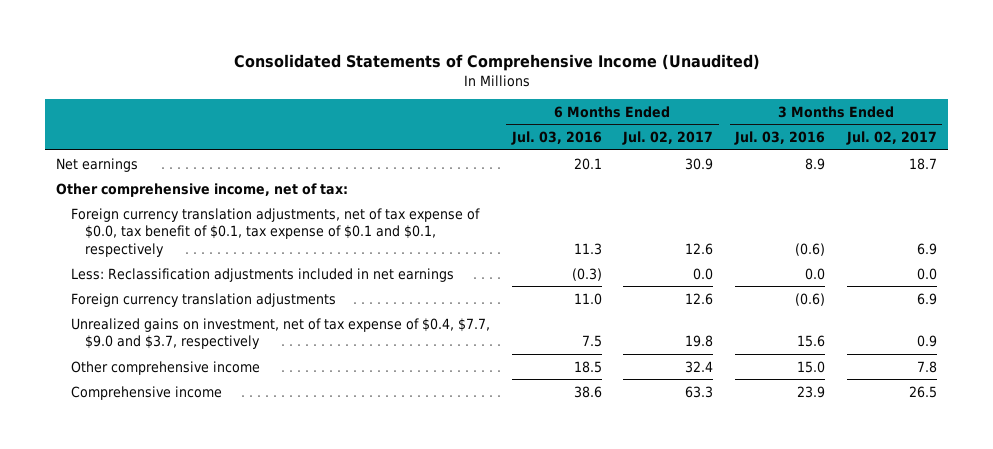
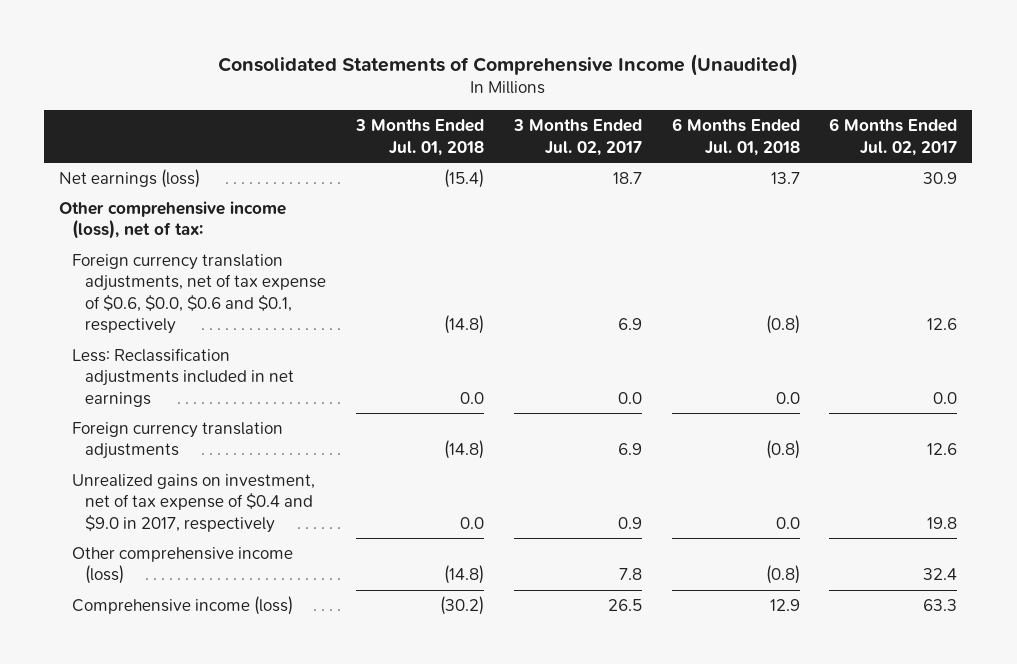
- | 6 Months Ended Jul. 03, 2016 | 6 Months Ended Jul. 02, 2017 | 3 Months Ended Jul. 03, 2016 | 3 Months Ended Jul. 02, 2017
+ | 3 Months Ended Jul. 01, 2018 | 3 Months Ended Jul. 02, 2017 | 6 Months Ended Jul. 01, 2018 | 6 Months Ended Jul. 02, 2017
- Net earnings | 20.1 | 30.9 | 8.9 | 18.7
- Other comprehensive income, net of tax:
- Foreign currency translation adjustments, net of tax expense of $0.0, tax benefit of $0.1, tax expense of $0.1 and $0.1, respectively | 11.3 | 12.6 | (0.6) | 6.9
+ Net earnings (loss) | (15.4) | 18.7 | 13.7 | 30.9
+ Other comprehensive income (loss), net of tax:
+ Foreign currency translation adjustments, net of tax expense of $0.6, $0.0, $0.6 and $0.1, respectively | (14.8) | 6.9 | (0.8) | 12.6
- Unrealized gains on investment, net of tax expense of $0.4, $7.7, $9.0 and $3.7, respectively | 7.5 | 19.8 | 15.6 | 0.9
- Other comprehensive income | 18.5 | 32.4 | 15.0 | 7.8
- Comprehensive income | 38.6 | 63.3 | 23.9 | 26.5
+ Unrealized gains on investment, net of tax expense of $0.4 and $9.0 in 2017, respectively | 0.0 | 0.9 | 0.0 | 19.8
+ Other comprehensive income (loss) | (14.8) | 7.8 | (0.8) | 32.4
+ Comprehensive income (loss) | (30.2) | 26.5 | 12.9 | 63.3

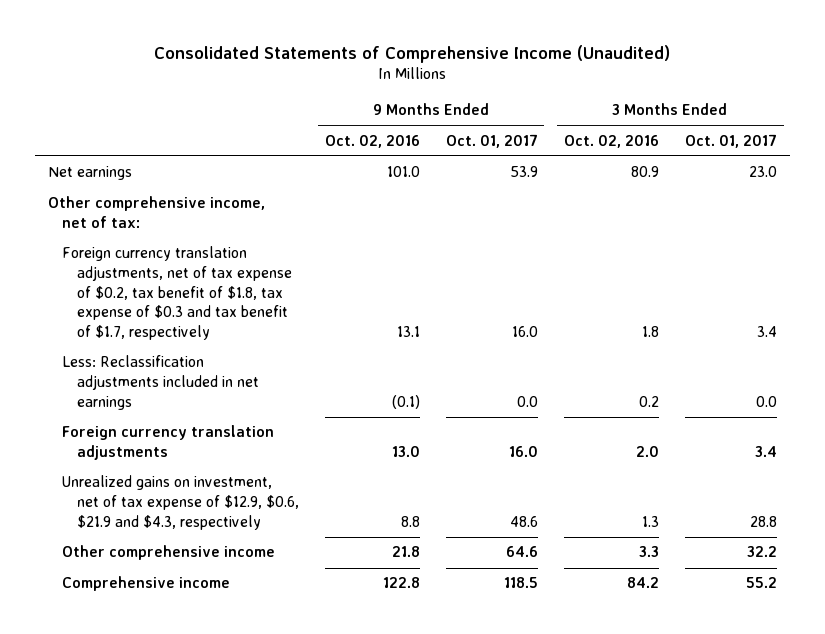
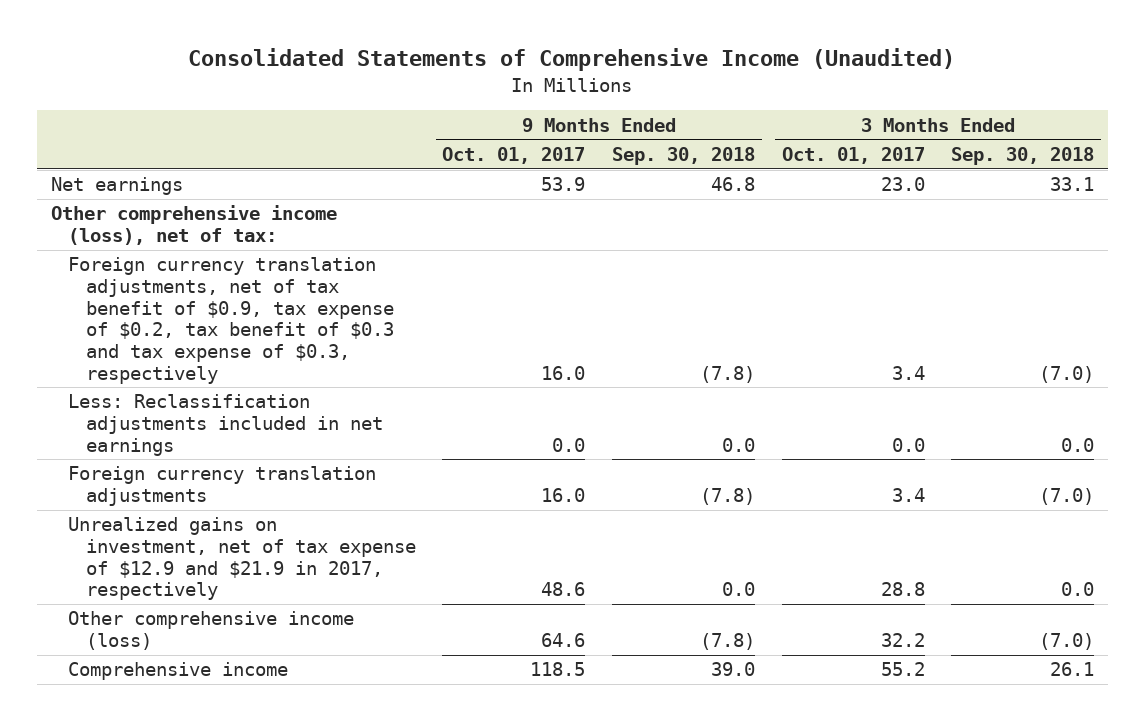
- | 9 Months Ended Oct. 02, 2016 | 9 Months Ended Oct. 01, 2017 | 3 Months Ended Oct. 02, 2016 | 3 Months Ended Oct. 01, 2017
+ | 9 Months Ended Oct. 01, 2017 | 9 Months Ended Sep. 30, 2018 | 3 Months Ended Oct. 01, 2017 | 3 Months Ended Sep. 30, 2018
- Other comprehensive income, net of tax:
- Foreign currency translation adjustments, net of tax expense of $0.2, tax benefit of $1.8, tax expense of $0.3 and tax benefit of $1.7, respectively | 13.1 | 16.0 | 1.8 | 3.4
+ Other comprehensive income (loss), net of tax:
+ Foreign currency translation adjustments, net of tax benefit of $0.9, tax expense of $0.2, tax benefit of $0.3 and tax expense of $0.3, respectively | 16.0 | (7.8) | 3.4 | (7.0)
- Unrealized gains on investment, net of tax expense of $12.9, $0.6, $21.9 and $4.3, respectively | 8.8 | 48.6 | 1.3 | 28.8
- Other comprehensive income | 21.8 | 64.6 | 3.3 | 32.2
+ Unrealized gains on investment, net of tax expense of $12.9 and $21.9 in 2017, respectively | 48.6 | 0.0 | 28.8 | 0.0
+ Other comprehensive income (loss) | 64.6 | (7.8) | 32.2 | (7.0)

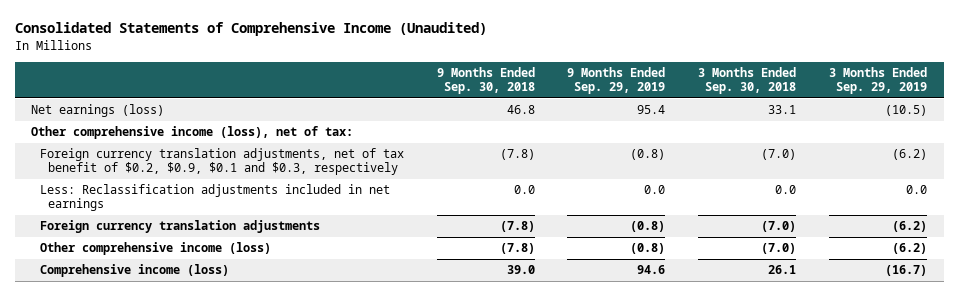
- | 9 Months Ended Oct. 01, 2017 | 9 Months Ended Sep. 30, 2018 | 3 Months Ended Oct. 01, 2017 | 3 Months Ended Sep. 30, 2018
+ | 9 Months Ended Sep. 30, 2018 | 9 Months Ended Sep. 29, 2019 | 3 Months Ended Sep. 30, 2018 | 3 Months Ended Sep. 29, 2019
- Net earnings | 53.9 | 46.8 | 23.0 | 33.1
+ Net earnings (loss) | 46.8 | 95.4 | 33.1 | (10.5)
- Foreign currency translation adjustments, net of tax benefit of $0.9, tax expense of $0.2, tax benefit of $0.3 and tax expense of $0.3, respectively | 16.0 | (7.8) | 3.4 | (7.0)
+ Foreign currency translation adjustments, net of tax benefit of $0.2, $0.9, $0.1 and $0.3, respectively | (7.8) | (0.8) | (7.0) | (6.2)
- Unrealized gains on investment, net of tax expense of $12.9 and $21.9 in 2017, respectively | 48.6 | 0.0 | 28.8 | 0.0
- Comprehensive income | 118.5 | 39.0 | 55.2 | 26.1
+ Comprehensive income (loss) | 39.0 | 94.6 | 26.1 | (16.7)

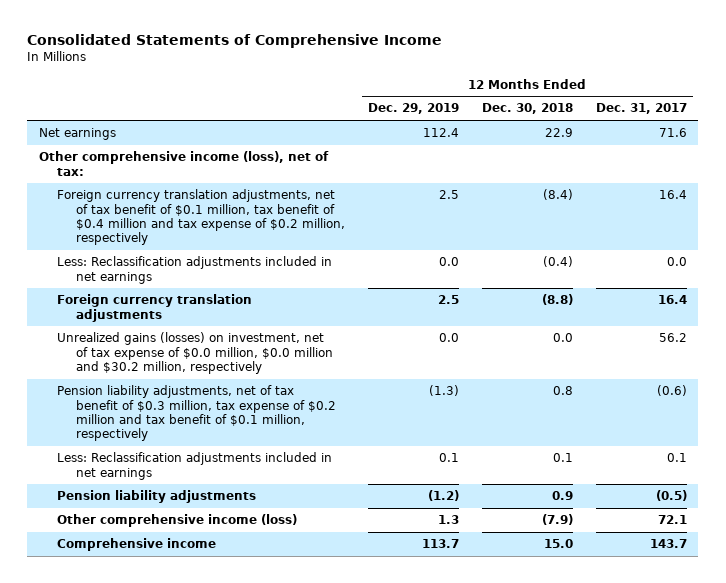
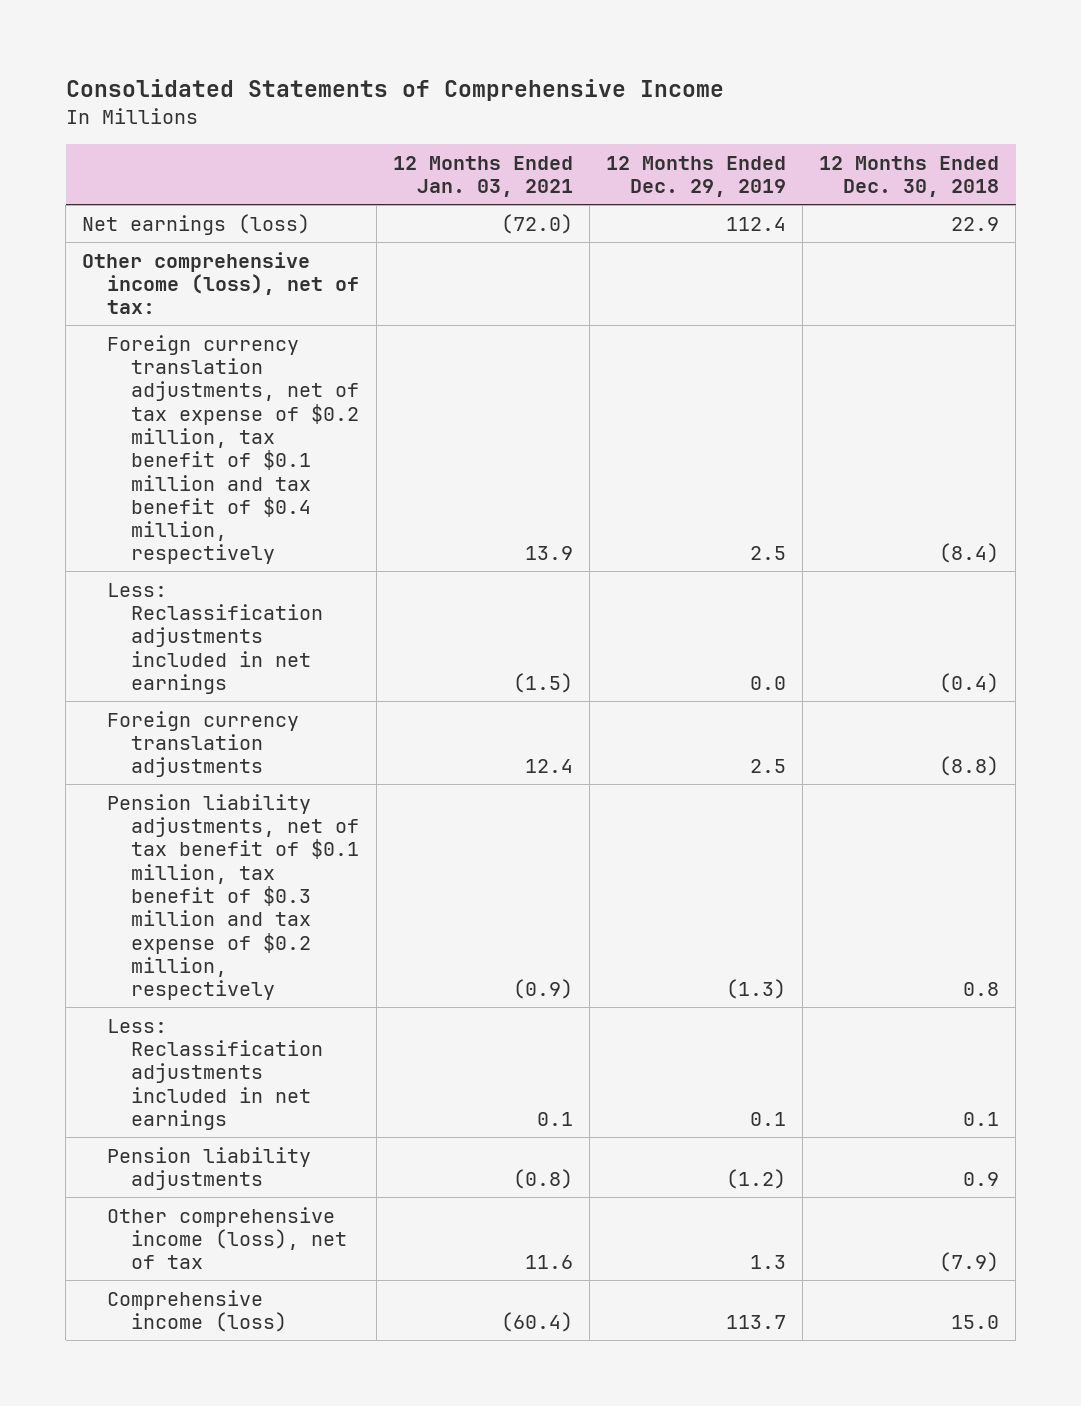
- | 12 Months Ended Dec. 29, 2019 | 12 Months Ended Dec. 30, 2018 | 12 Months Ended Dec. 31, 2017
+ | 12 Months Ended Jan. 03, 2021 | 12 Months Ended Dec. 29, 2019 | 12 Months Ended Dec. 30, 2018
- Net earnings | 112.4 | 22.9 | 71.6
+ Net earnings (loss) | (72.0) | 112.4 | 22.9
- Foreign currency translation adjustments, net of tax benefit of $0.1 million, tax benefit of $0.4 million and tax expense of $0.2 million, respectively | 2.5 | (8.4) | 16.4
+ Foreign currency translation adjustments, net of tax expense of $0.2 million, tax benefit of $0.1 million and tax benefit of $0.4 million, respectively | 13.9 | 2.5 | (8.4)
- Unrealized gains (losses) on investment, net of tax expense of $0.0 million, $0.0 million and $30.2 million, respectively | 0.0 | 0.0 | 56.2
- Pension liability adjustments, net of tax benefit of $0.3 million, tax expense of $0.2 million and tax benefit of $0.1 million, respectively | (1.3) | 0.8 | (0.6)
+ Pension liability adjustments, net of tax benefit of $0.1 million, tax benefit of $0.3 million and tax expense of $0.2 million, respectively | (0.9) | (1.3) | 0.8
- Other comprehensive income (loss) | 1.3 | (7.9) | 72.1
- Comprehensive income | 113.7 | 15.0 | 143.7
+ Other comprehensive income (loss), net of tax | 11.6 | 1.3 | (7.9)
+ Comprehensive income (loss) | (60.4) | 113.7 | 15.0

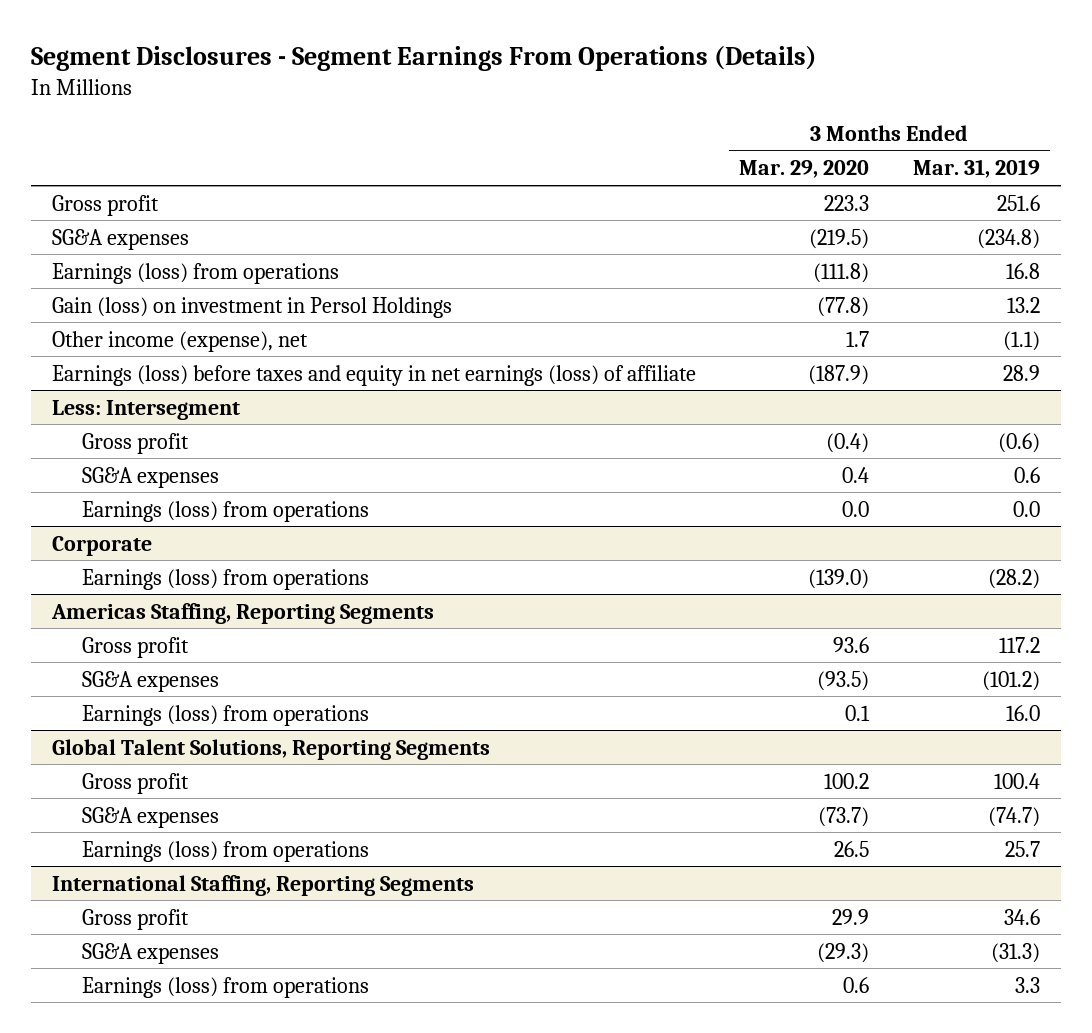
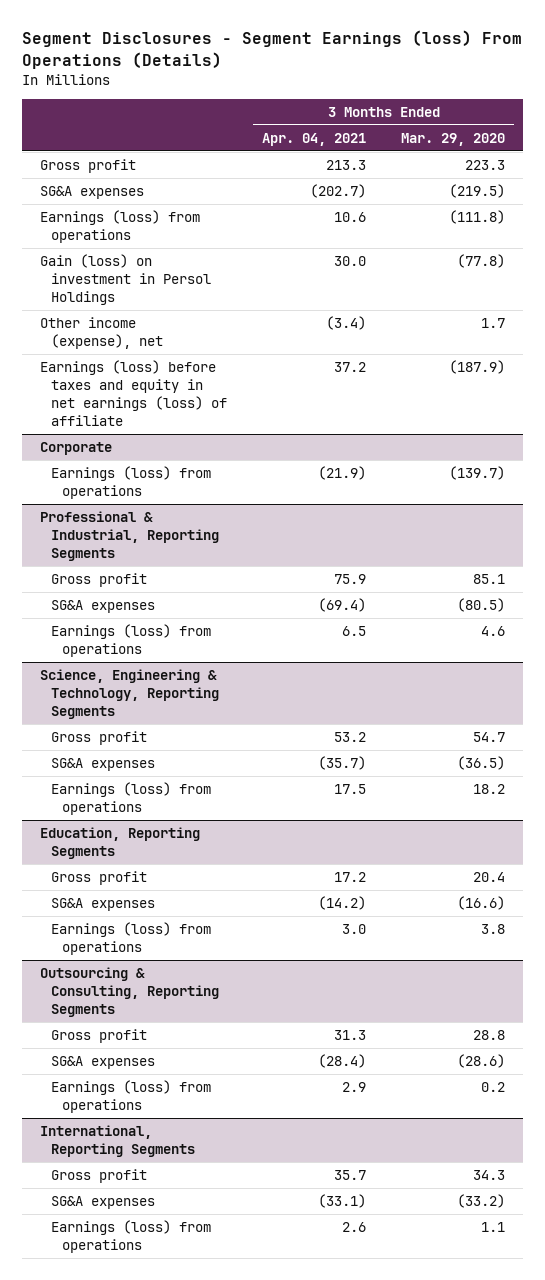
- Segment Disclosures - Segment Earnings From Operations (Details)
+ Segment Disclosures - Segment Earnings (loss) From Operations (Details)
- | 3 Months Ended Mar. 29, 2020 | 3 Months Ended Mar. 31, 2019
+ | 3 Months Ended Apr. 04, 2021 | 3 Months Ended Mar. 29, 2020
- Less: Intersegment
- Gross profit | (0.4) | (0.6)
- SG&A expenses | 0.4 | 0.6
- Earnings (loss) from operations | 0.0 | 0.0
@ Corporate
- Earnings (loss) from operations | (139.0) | (28.2)
- Americas Staffing, Reporting Segments
- Gross profit | 93.6 | 117.2
- SG&A expenses | (93.5) | (101.2)
- Earnings (loss) from operations | 0.1 | 16.0
- Global Talent Solutions, Reporting Segments
- Gross profit | 100.2 | 100.4
- SG&A expenses | (73.7) | (74.7)
- Earnings (loss) from operations | 26.5 | 25.7
- International Staffing, Reporting Segments
- Gross profit | 29.9 | 34.6
- SG&A expenses | (29.3) | (31.3)
- Earnings (loss) from operations | 0.6 | 3.3
@ Corporate
+ Earnings (loss) from operations | (21.9) | (139.7)
+ Professional & Industrial, Reporting Segments
+ Gross profit | 75.9 | 85.1
+ SG&A expenses | (69.4) | (80.5)
+ Earnings (loss) from operations | 6.5 | 4.6
+ Science, Engineering & Technology, Reporting Segments
+ Gross profit | 53.2 | 54.7
+ SG&A expenses | (35.7) | (36.5)
+ Earnings (loss) from operations | 17.5 | 18.2
+ Education, Reporting Segments
+ Gross profit | 17.2 | 20.4
+ SG&A expenses | (14.2) | (16.6)
+ Earnings (loss) from operations | 3.0 | 3.8
+ Outsourcing & Consulting, Reporting Segments
+ Gross profit | 31.3 | 28.8
+ SG&A expenses | (28.4) | (28.6)
+ Earnings (loss) from operations | 2.9 | 0.2
+ International, Reporting Segments
+ Gross profit | 35.7 | 34.3
+ SG&A expenses | (33.1) | (33.2)
+ Earnings (loss) from operations | 2.6 | 1.1

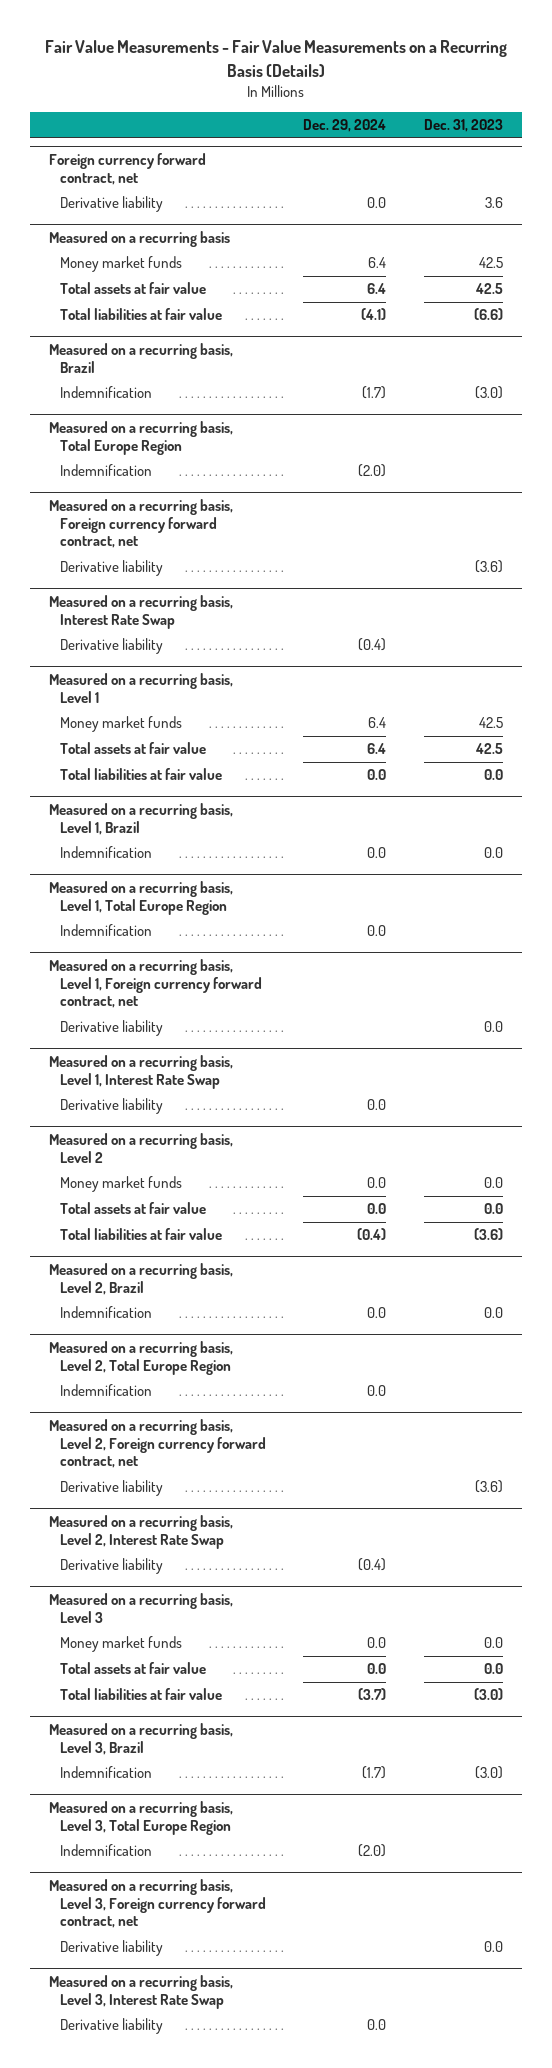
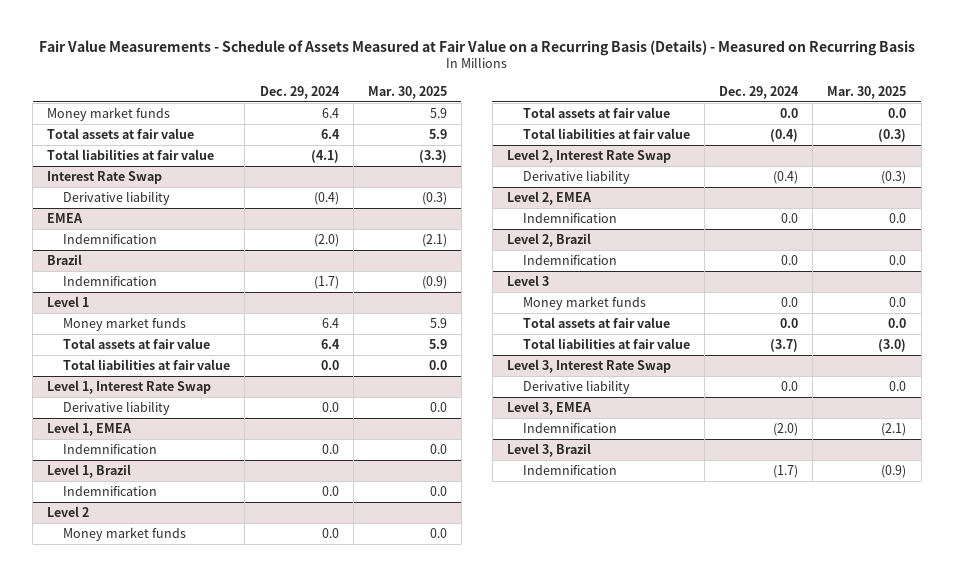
- Fair Value Measurements - Fair Value Measurements on a Recurring Basis (Details)
+ Fair Value Measurements - Schedule of Assets Measured at Fair Value on a Recurring Basis (Details) - Measured on Recurring Basis
- | Dec. 29, 2024 | Dec. 31, 2023
+ | Dec. 29, 2024 | Mar. 30, 2025
- Foreign currency forward contract, net
- Derivative liability | 0.0 | 3.6
- Measured on a recurring basis
- Measured on a recurring basis, Brazil
- Indemnification | (1.7) | (3.0)
- Measured on a recurring basis, Total Europe Region
- Indemnification | (2.0) |
- Measured on a recurring basis, Foreign currency forward contract, net
- Derivative liability | | (3.6)
- Measured on a recurring basis, Interest Rate Swap
+ Interest Rate Swap
- Measured on a recurring basis, Level 1
+ EMEA
+ Indemnification | (2.0) | (2.1)
+ Brazil
+ Indemnification | (1.7) | (0.9)
+ Level 1
- Measured on a recurring basis, Level 1, Brazil
+ Level 1, Interest Rate Swap
+ Derivative liability | 0.0 | 0.0
+ Level 1, EMEA
- Measured on a recurring basis, Level 1, Total Europe Region
+ Level 1, Brazil
- Measured on a recurring basis, Level 1, Foreign currency forward contract, net
- Derivative liability | | 0.0
- Measured on a recurring basis, Level 1, Interest Rate Swap
- Derivative liability | 0.0 |
- Measured on a recurring basis, Level 2
+ Level 2
- Measured on a recurring basis, Level 2, Brazil
+ Level 2, Interest Rate Swap
+ Derivative liability | (0.4) | (0.3)
+ Level 2, EMEA
- Measured on a recurring basis, Level 2, Total Europe Region
+ Level 2, Brazil
- Measured on a recurring basis, Level 2, Foreign currency forward contract, net
- Derivative liability | | (3.6)
- Measured on a recurring basis, Level 2, Interest Rate Swap
- Derivative liability | (0.4) |
- Measured on a recurring basis, Level 3
+ Level 3
- Measured on a recurring basis, Level 3, Brazil
- Indemnification | (1.7) | (3.0)
- Measured on a recurring basis, Level 3, Total Europe Region
- Indemnification | (2.0) |
- Measured on a recurring basis, Level 3, Foreign currency forward contract, net
- Derivative liability | | 0.0
- Measured on a recurring basis, Level 3, Interest Rate Swap
+ Level 3, Interest Rate Swap
+ Level 3, EMEA
+ Indemnification | (2.0) | (2.1)
+ Level 3, Brazil
+ Indemnification | (1.7) | (0.9)

